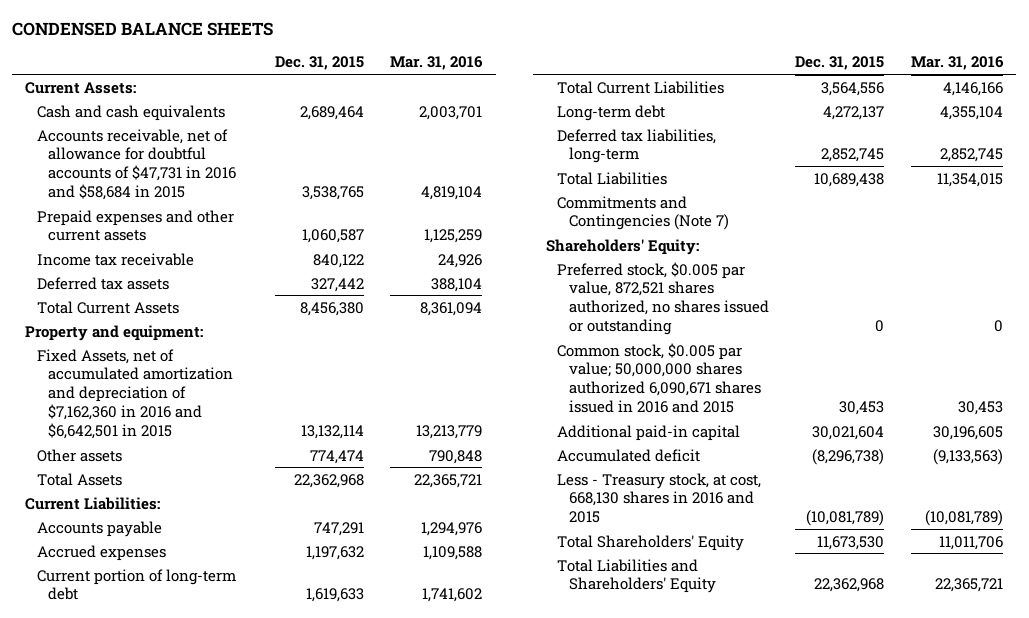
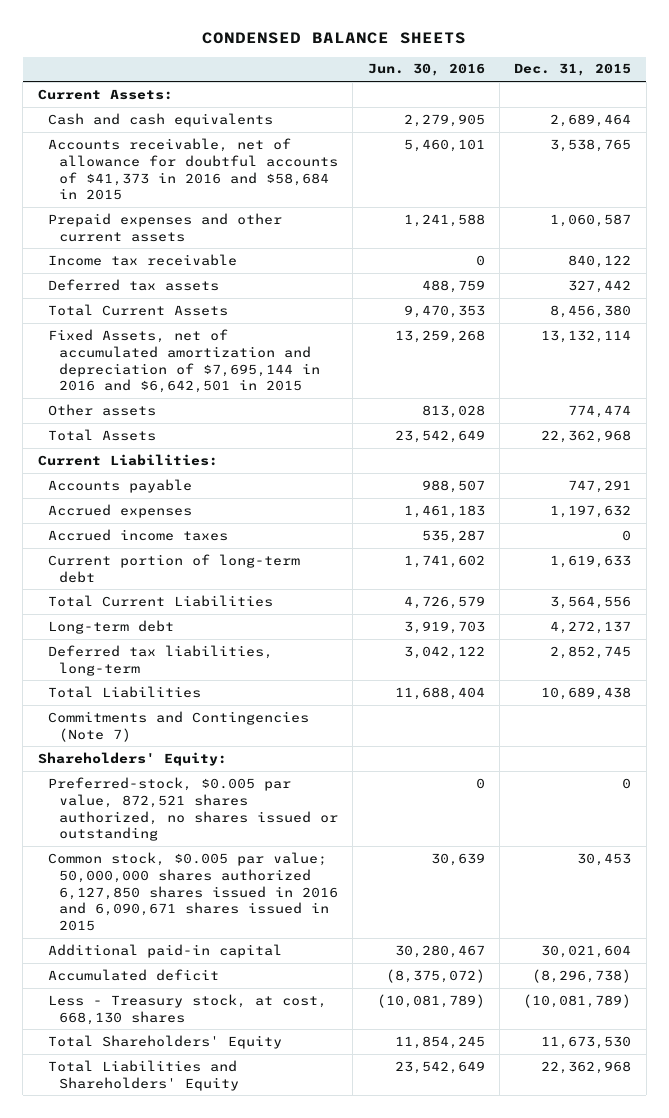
- | Dec. 31, 2015 | Mar. 31, 2016
+ | Jun. 30, 2016 | Dec. 31, 2015
- Accounts receivable, net of allowance for doubtful accounts of $47,731 in 2016 and $58,684 in 2015 | 3,538,765 | 4,819,104
+ Accounts receivable, net of allowance for doubtful accounts of $41,373 in 2016 and $58,684 in 2015 | 5,460,101 | 3,538,765
- Property and equipment:
- Fixed Assets, net of accumulated amortization and depreciation of $7,162,360 in 2016 and $6,642,501 in 2015 | 13,132,114 | 13,213,779
+ Fixed Assets, net of accumulated amortization and depreciation of $7,695,144 in 2016 and $6,642,501 in 2015 | 13,259,268 | 13,132,114
+ Accrued income taxes | 535,287 | 0
- Preferred stock, $0.005 par value, 872,521 shares authorized, no shares issued or outstanding | 0 | 0
- Common stock, $0.005 par value; 50,000,000 shares authorized 6,090,671 shares issued in 2016 and 2015 | 30,453 | 30,453
+ Preferred-stock, $0.005 par value, 872,521 shares authorized, no shares issued or outstanding | 0 | 0
+ Common stock, $0.005 par value; 50,000,000 shares authorized 6,127,850 shares issued in 2016 and 6,090,671 shares issued in 2015 | 30,639 | 30,453
- Less - Treasury stock, at cost, 668,130 shares in 2016 and 2015 | (10,081,789) | (10,081,789)
+ Less - Treasury stock, at cost, 668,130 shares | (10,081,789) | (10,081,789)

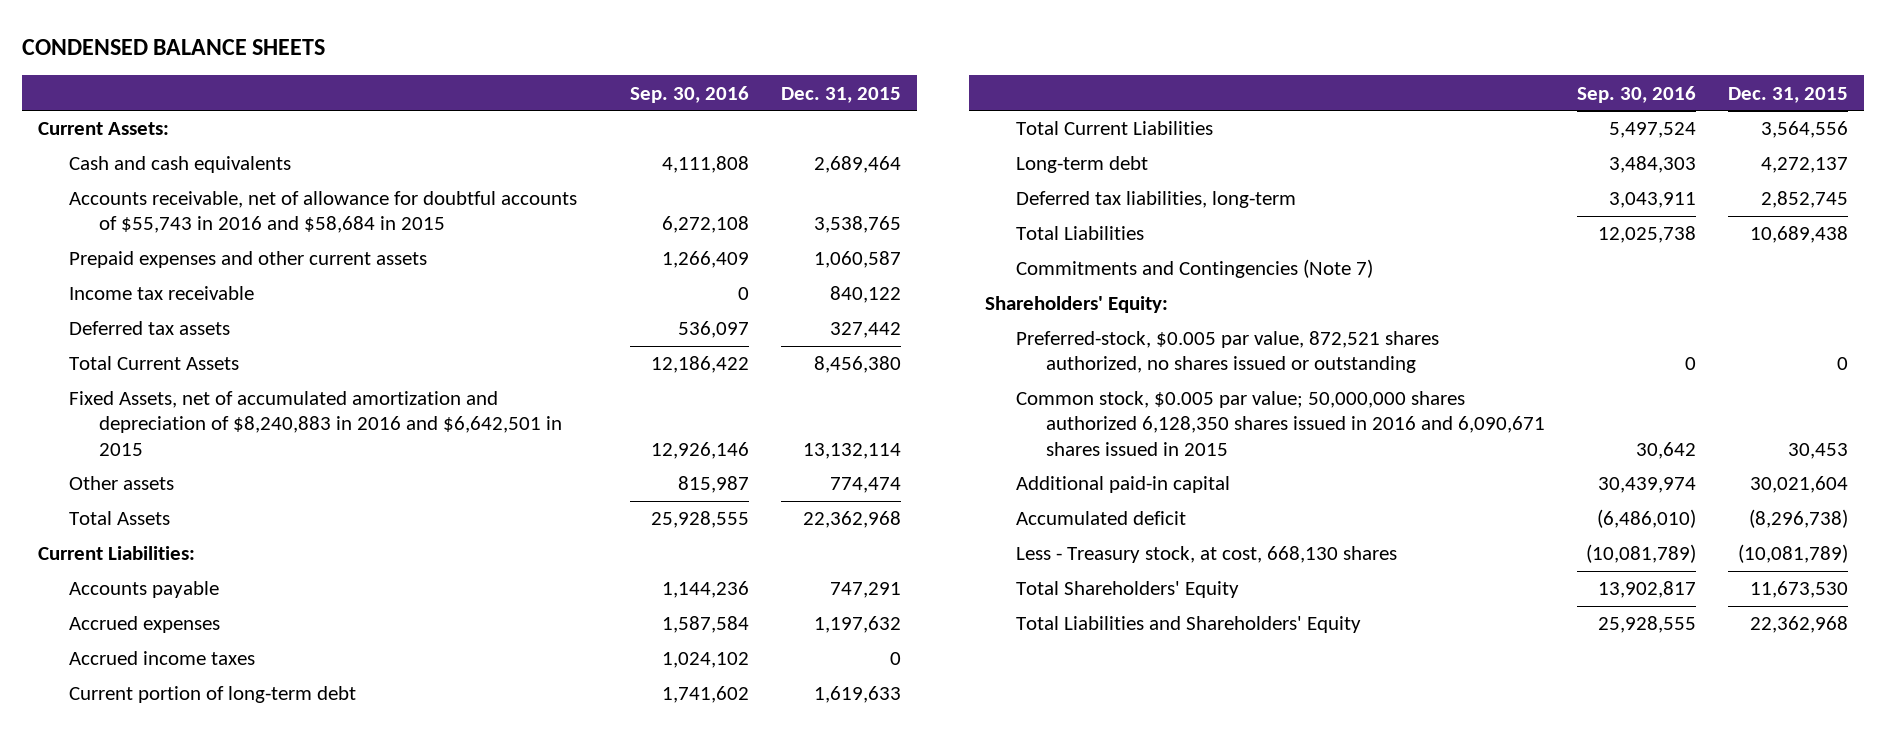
- | Jun. 30, 2016 | Dec. 31, 2015
+ | Sep. 30, 2016 | Dec. 31, 2015
- Accounts receivable, net of allowance for doubtful accounts of $41,373 in 2016 and $58,684 in 2015 | 5,460,101 | 3,538,765
+ Accounts receivable, net of allowance for doubtful accounts of $55,743 in 2016 and $58,684 in 2015 | 6,272,108 | 3,538,765
- Fixed Assets, net of accumulated amortization and depreciation of $7,695,144 in 2016 and $6,642,501 in 2015 | 13,259,268 | 13,132,114
+ Fixed Assets, net of accumulated amortization and depreciation of $8,240,883 in 2016 and $6,642,501 in 2015 | 12,926,146 | 13,132,114
- Common stock, $0.005 par value; 50,000,000 shares authorized 6,127,850 shares issued in 2016 and 6,090,671 shares issued in 2015 | 30,639 | 30,453
+ Common stock, $0.005 par value; 50,000,000 shares authorized 6,128,350 shares issued in 2016 and 6,090,671 shares issued in 2015 | 30,642 | 30,453

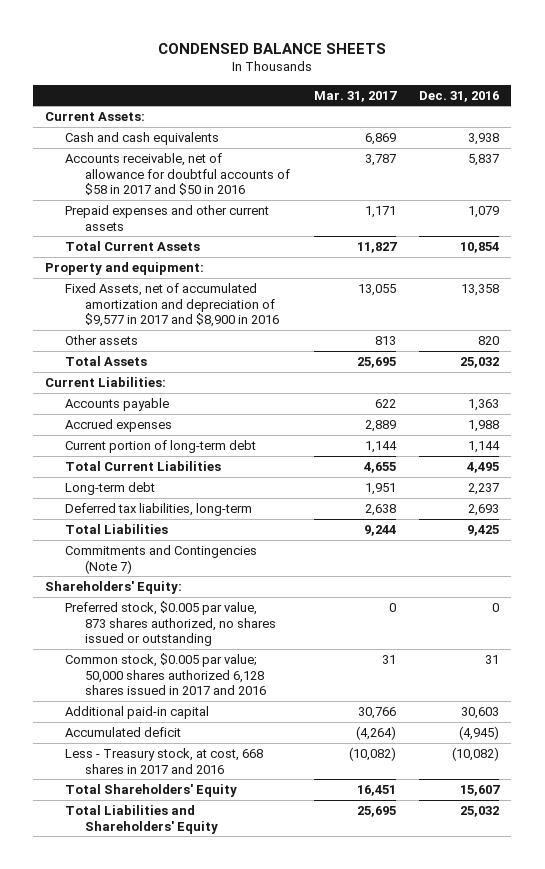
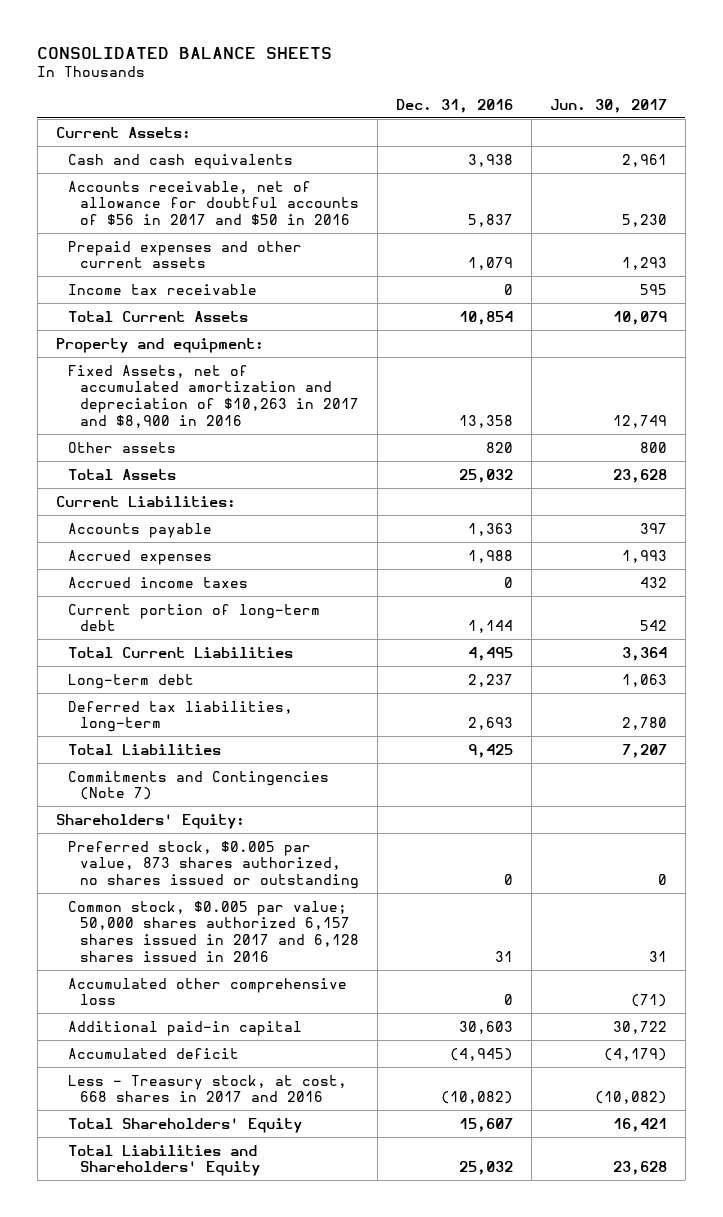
- CONDENSED BALANCE SHEETS
+ CONSOLIDATED BALANCE SHEETS
- | Mar. 31, 2017 | Dec. 31, 2016
+ | Dec. 31, 2016 | Jun. 30, 2017
- Accounts receivable, net of allowance for doubtful accounts of $58 in 2017 and $50 in 2016 | 3,787 | 5,837
+ Accounts receivable, net of allowance for doubtful accounts of $56 in 2017 and $50 in 2016 | 5,837 | 5,230
+ Income tax receivable | 0 | 595
- Fixed Assets, net of accumulated amortization and depreciation of $9,577 in 2017 and $8,900 in 2016 | 13,055 | 13,358
+ Fixed Assets, net of accumulated amortization and depreciation of $10,263 in 2017 and $8,900 in 2016 | 13,358 | 12,749
+ Accrued income taxes | 0 | 432
- Common stock, $0.005 par value; 50,000 shares authorized 6,128 shares issued in 2017 and 2016 | 31 | 31
+ Common stock, $0.005 par value; 50,000 shares authorized 6,157 shares issued in 2017 and 6,128 shares issued in 2016 | 31 | 31
+ Accumulated other comprehensive loss | 0 | (71)

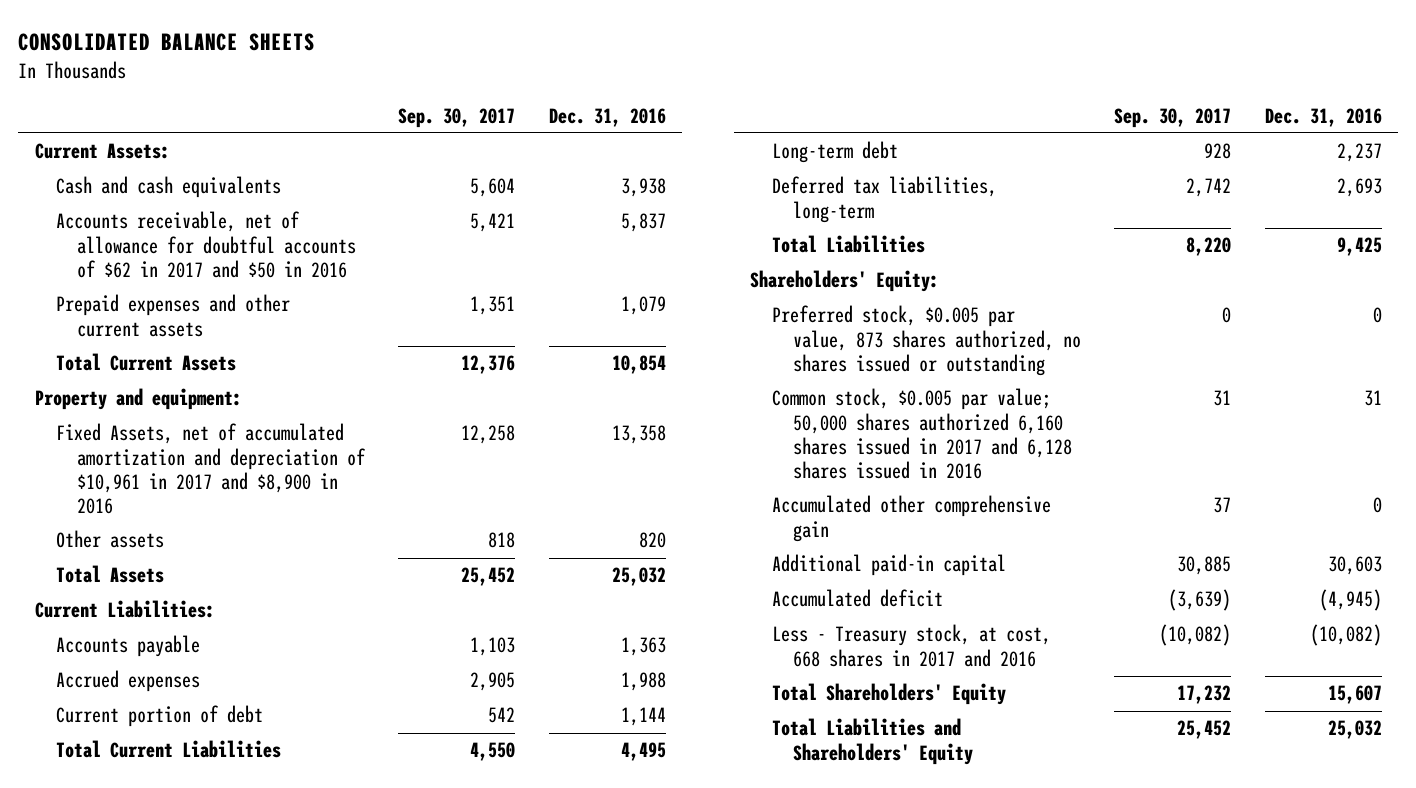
- | Dec. 31, 2016 | Jun. 30, 2017
+ | Sep. 30, 2017 | Dec. 31, 2016
- Accounts receivable, net of allowance for doubtful accounts of $56 in 2017 and $50 in 2016 | 5,837 | 5,230
+ Accounts receivable, net of allowance for doubtful accounts of $62 in 2017 and $50 in 2016 | 5,421 | 5,837
- Income tax receivable | 0 | 595
- Fixed Assets, net of accumulated amortization and depreciation of $10,263 in 2017 and $8,900 in 2016 | 13,358 | 12,749
+ Fixed Assets, net of accumulated amortization and depreciation of $10,961 in 2017 and $8,900 in 2016 | 12,258 | 13,358
- Accrued income taxes | 0 | 432
- Current portion of long-term debt | 1,144 | 542
+ Current portion of debt | 542 | 1,144
- Commitments and Contingencies (Note 7)
- Common stock, $0.005 par value; 50,000 shares authorized 6,157 shares issued in 2017 and 6,128 shares issued in 2016 | 31 | 31
- Accumulated other comprehensive loss | 0 | (71)
+ Common stock, $0.005 par value; 50,000 shares authorized 6,160 shares issued in 2017 and 6,128 shares issued in 2016 | 31 | 31
+ Accumulated other comprehensive gain | 37 | 0

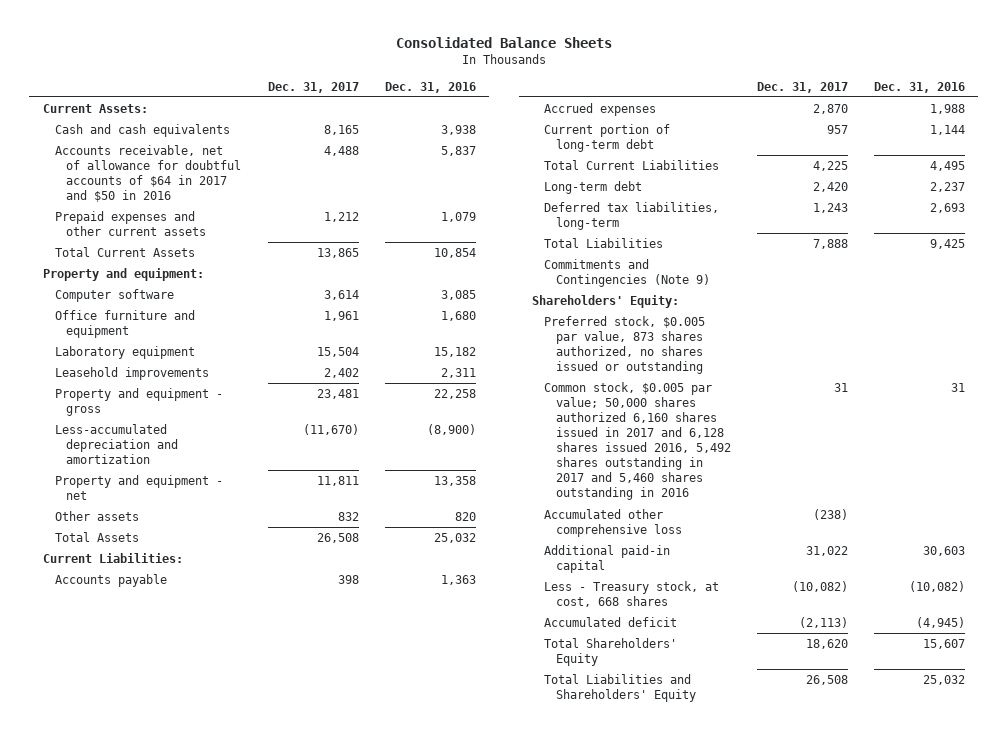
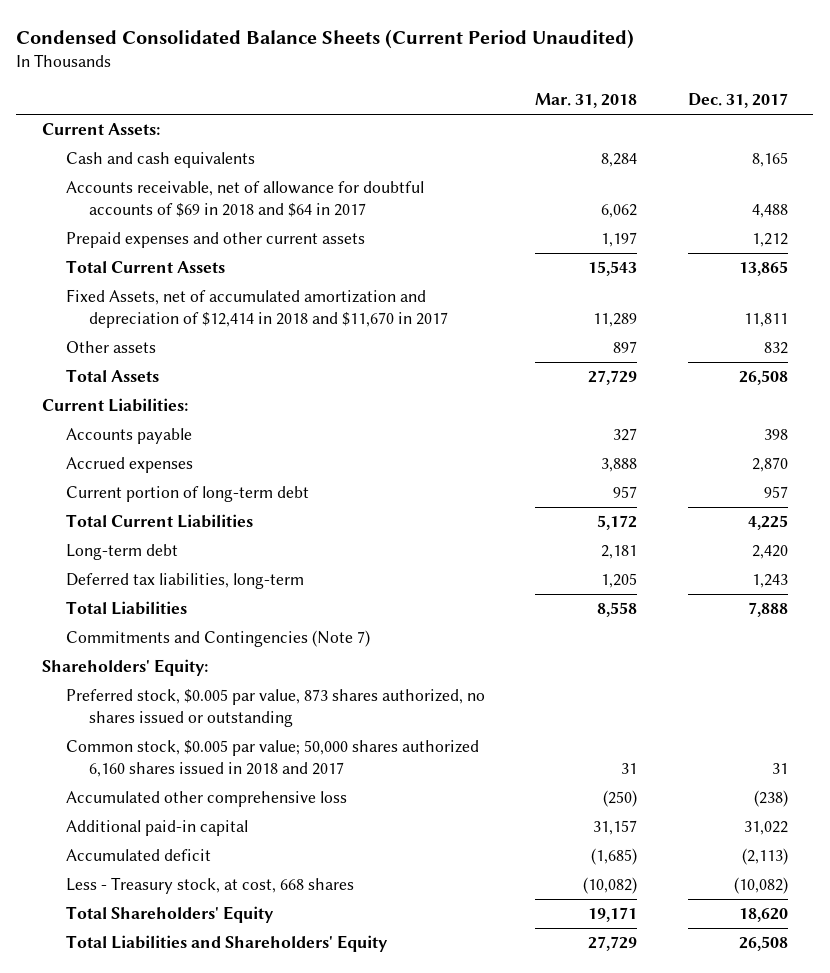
- Consolidated Balance Sheets
+ Condensed Consolidated Balance Sheets (Current Period Unaudited)
- | Dec. 31, 2017 | Dec. 31, 2016
+ | Mar. 31, 2018 | Dec. 31, 2017
- Accounts receivable, net of allowance for doubtful accounts of $64 in 2017 and $50 in 2016 | 4,488 | 5,837
+ Accounts receivable, net of allowance for doubtful accounts of $69 in 2018 and $64 in 2017 | 6,062 | 4,488
- Property and equipment:
- Computer software | 3,614 | 3,085
- Office furniture and equipment | 1,961 | 1,680
- Laboratory equipment | 15,504 | 15,182
- Leasehold improvements | 2,402 | 2,311
- Property and equipment - gross | 23,481 | 22,258
- Less-accumulated depreciation and amortization | (11,670) | (8,900)
- Property and equipment - net | 11,811 | 13,358
+ Fixed Assets, net of accumulated amortization and depreciation of $12,414 in 2018 and $11,670 in 2017 | 11,289 | 11,811
- Commitments and Contingencies (Note 9)
+ Commitments and Contingencies (Note 7)
- Common stock, $0.005 par value; 50,000 shares authorized 6,160 shares issued in 2017 and 6,128 shares issued 2016, 5,492 shares outstanding in 2017 and 5,460 shares outstanding in 2016 | 31 | 31
+ Common stock, $0.005 par value; 50,000 shares authorized 6,160 shares issued in 2018 and 2017 | 31 | 31
moved down: Less - Treasury stock, at cost, 668 shares | (10,082) | (10,082)

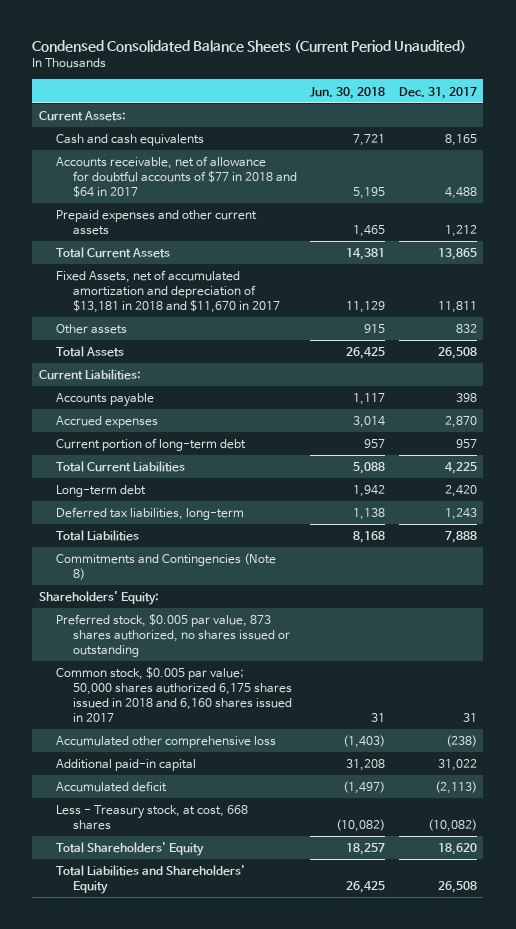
- | Mar. 31, 2018 | Dec. 31, 2017
+ | Jun. 30, 2018 | Dec. 31, 2017
- Accounts receivable, net of allowance for doubtful accounts of $69 in 2018 and $64 in 2017 | 6,062 | 4,488
+ Accounts receivable, net of allowance for doubtful accounts of $77 in 2018 and $64 in 2017 | 5,195 | 4,488
- Fixed Assets, net of accumulated amortization and depreciation of $12,414 in 2018 and $11,670 in 2017 | 11,289 | 11,811
+ Fixed Assets, net of accumulated amortization and depreciation of $13,181 in 2018 and $11,670 in 2017 | 11,129 | 11,811
- Commitments and Contingencies (Note 7)
+ Commitments and Contingencies (Note 8)
- Common stock, $0.005 par value; 50,000 shares authorized 6,160 shares issued in 2018 and 2017 | 31 | 31
+ Common stock, $0.005 par value; 50,000 shares authorized 6,175 shares issued in 2018 and 6,160 shares issued in 2017 | 31 | 31

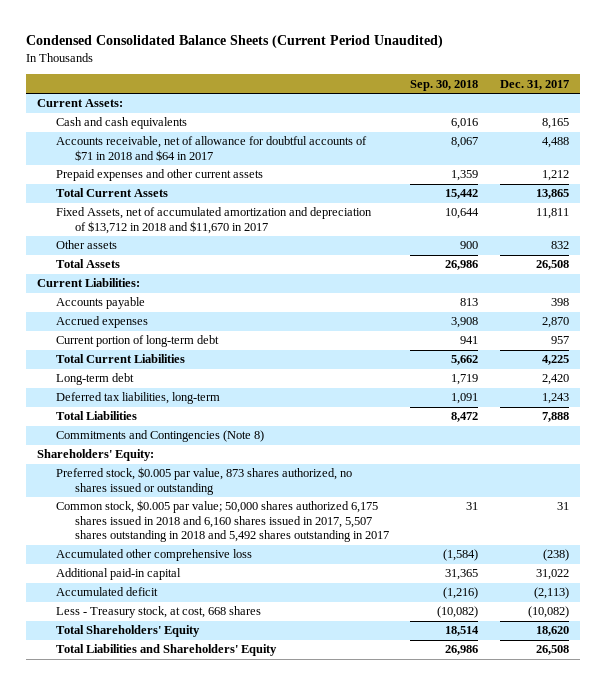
- | Jun. 30, 2018 | Dec. 31, 2017
+ | Sep. 30, 2018 | Dec. 31, 2017
- Accounts receivable, net of allowance for doubtful accounts of $77 in 2018 and $64 in 2017 | 5,195 | 4,488
+ Accounts receivable, net of allowance for doubtful accounts of $71 in 2018 and $64 in 2017 | 8,067 | 4,488
- Fixed Assets, net of accumulated amortization and depreciation of $13,181 in 2018 and $11,670 in 2017 | 11,129 | 11,811
+ Fixed Assets, net of accumulated amortization and depreciation of $13,712 in 2018 and $11,670 in 2017 | 10,644 | 11,811
- Common stock, $0.005 par value; 50,000 shares authorized 6,175 shares issued in 2018 and 6,160 shares issued in 2017 | 31 | 31
+ Common stock, $0.005 par value; 50,000 shares authorized 6,175 shares issued in 2018 and 6,160 shares issued in 2017, 5,507 shares outstanding in 2018 and 5,492 shares outstanding in 2017 | 31 | 31

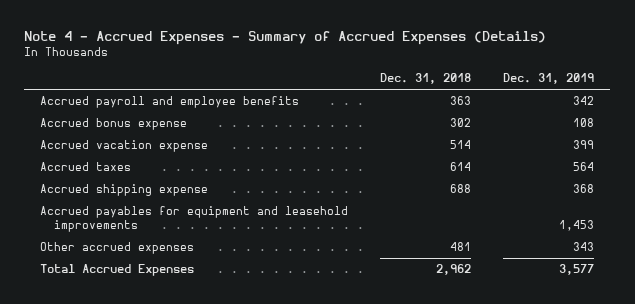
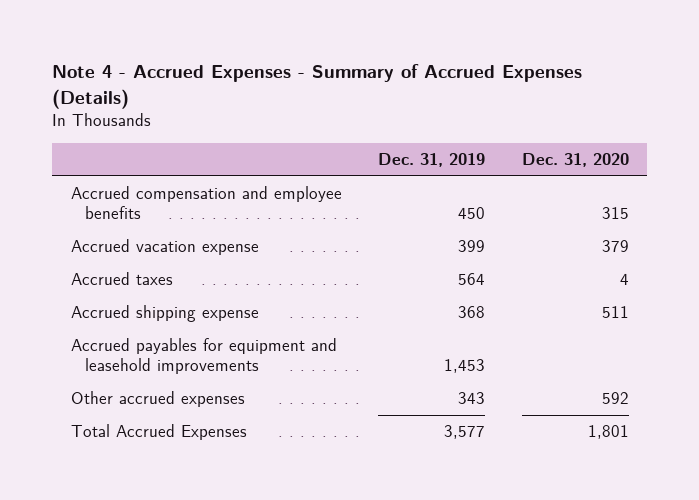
- | Dec. 31, 2018 | Dec. 31, 2019
+ | Dec. 31, 2019 | Dec. 31, 2020
- Accrued payroll and employee benefits | 363 | 342
- Accrued bonus expense | 302 | 108
+ Accrued compensation and employee benefits | 450 | 315

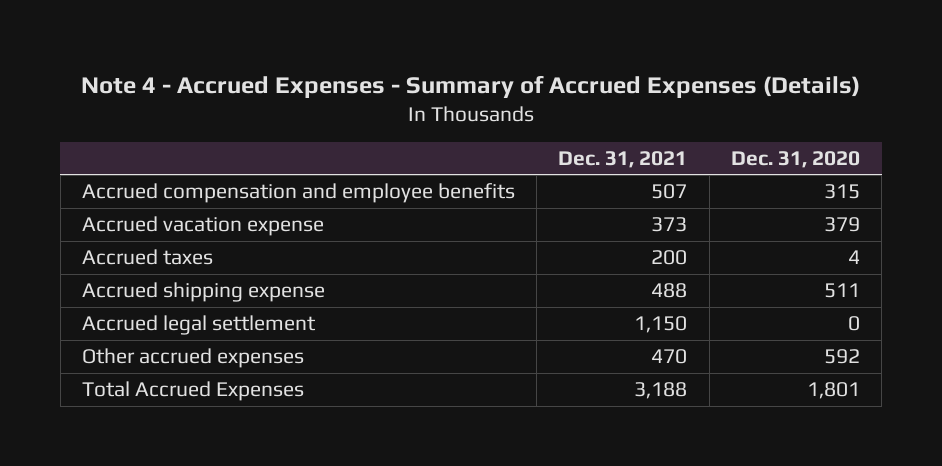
- | Dec. 31, 2019 | Dec. 31, 2020
+ | Dec. 31, 2021 | Dec. 31, 2020
- Accrued payables for equipment and leasehold improvements | 1,453 |
+ Accrued legal settlement | 1,150 | 0

